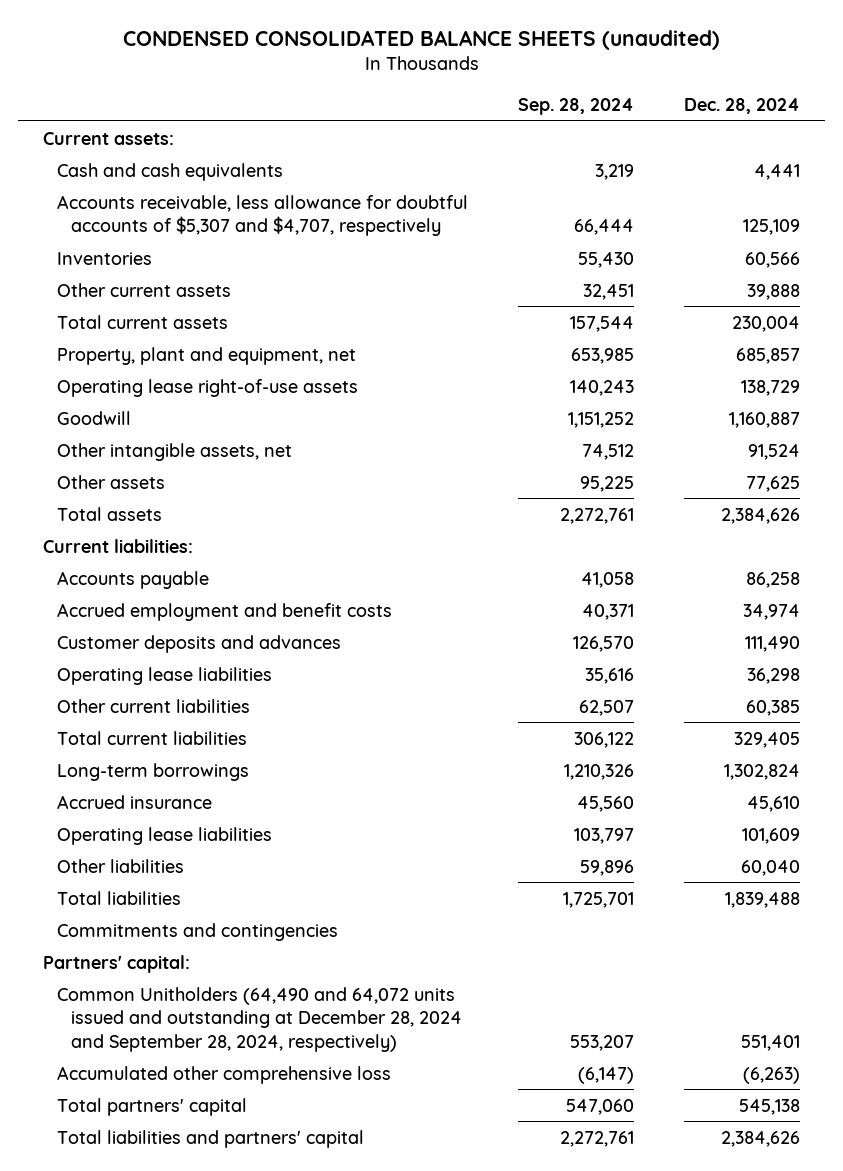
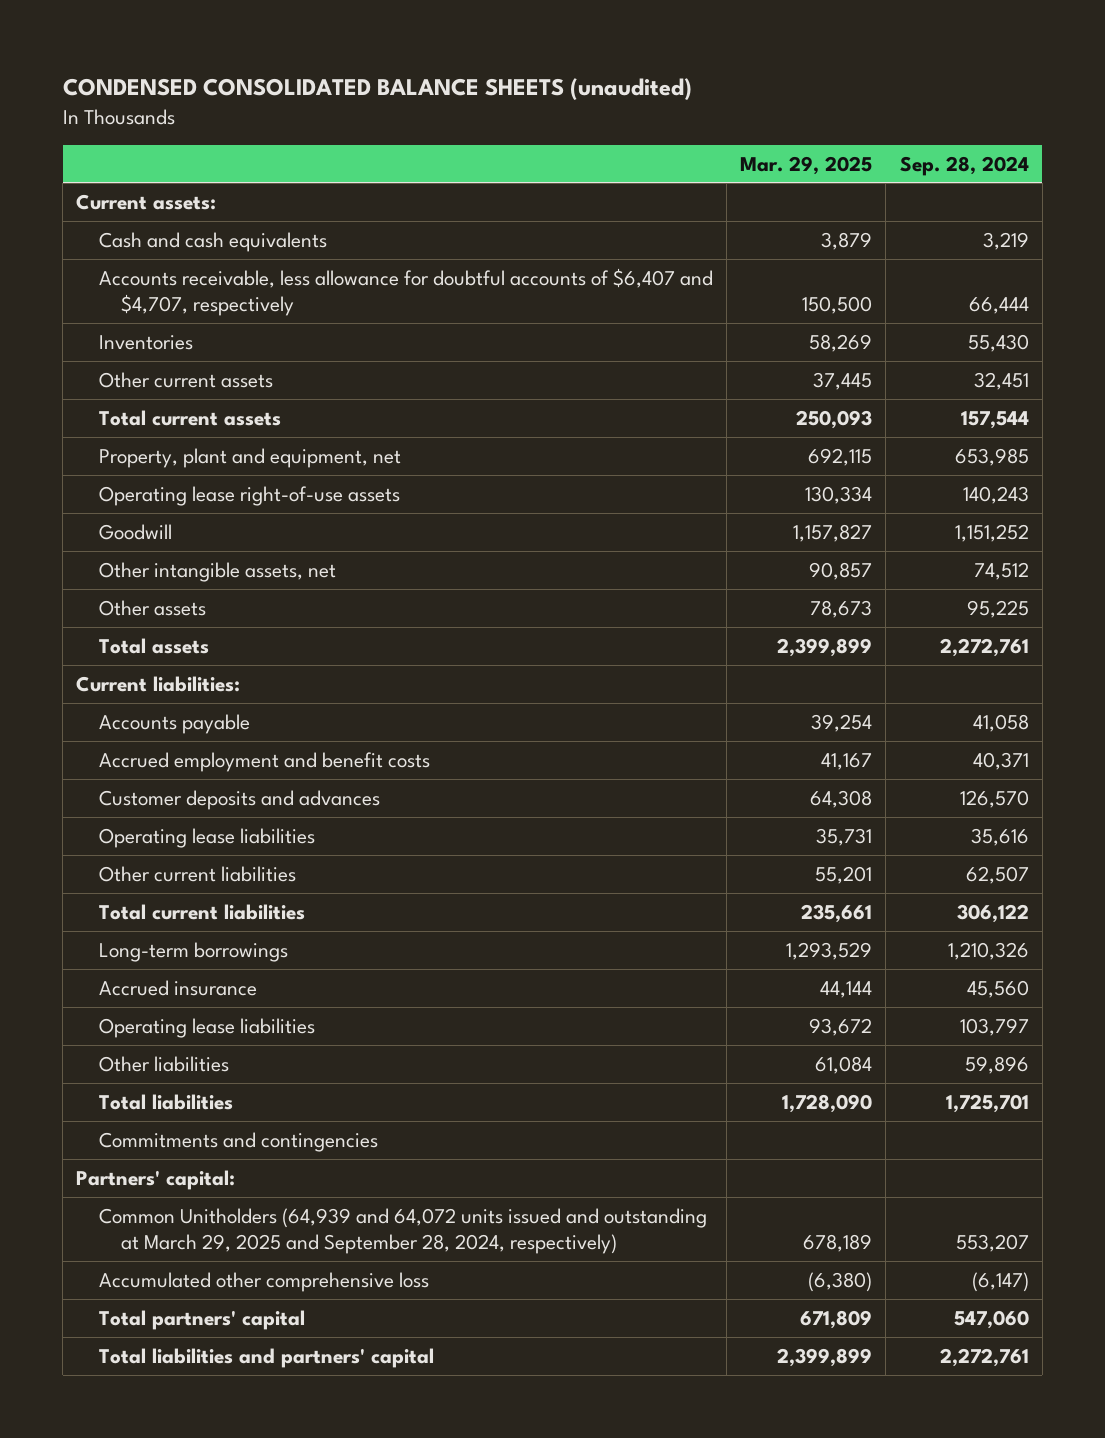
- | Sep. 28, 2024 | Dec. 28, 2024
+ | Mar. 29, 2025 | Sep. 28, 2024
- Accounts receivable, less allowance for doubtful accounts of $5,307 and $4,707, respectively | 66,444 | 125,109
+ Accounts receivable, less allowance for doubtful accounts of $6,407 and $4,707, respectively | 150,500 | 66,444
- Common Unitholders (64,490 and 64,072 units issued and outstanding at December 28, 2024 and September 28, 2024, respectively) | 553,207 | 551,401
+ Common Unitholders (64,939 and 64,072 units issued and outstanding at March 29, 2025 and September 28, 2024, respectively) | 678,189 | 553,207

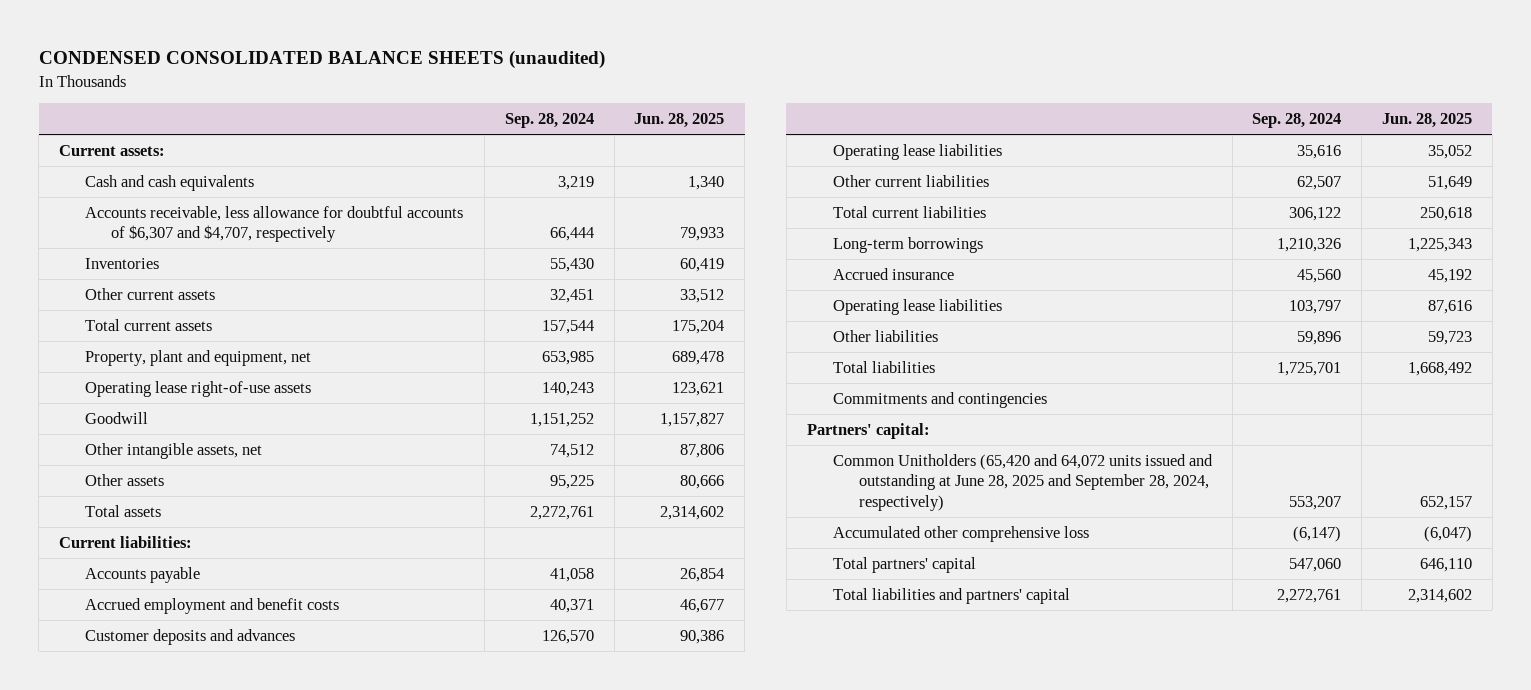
- | Mar. 29, 2025 | Sep. 28, 2024
+ | Sep. 28, 2024 | Jun. 28, 2025
- Accounts receivable, less allowance for doubtful accounts of $6,407 and $4,707, respectively | 150,500 | 66,444
+ Accounts receivable, less allowance for doubtful accounts of $6,307 and $4,707, respectively | 66,444 | 79,933
- Common Unitholders (64,939 and 64,072 units issued and outstanding at March 29, 2025 and September 28, 2024, respectively) | 678,189 | 553,207
+ Common Unitholders (65,420 and 64,072 units issued and outstanding at June 28, 2025 and September 28, 2024, respectively) | 553,207 | 652,157

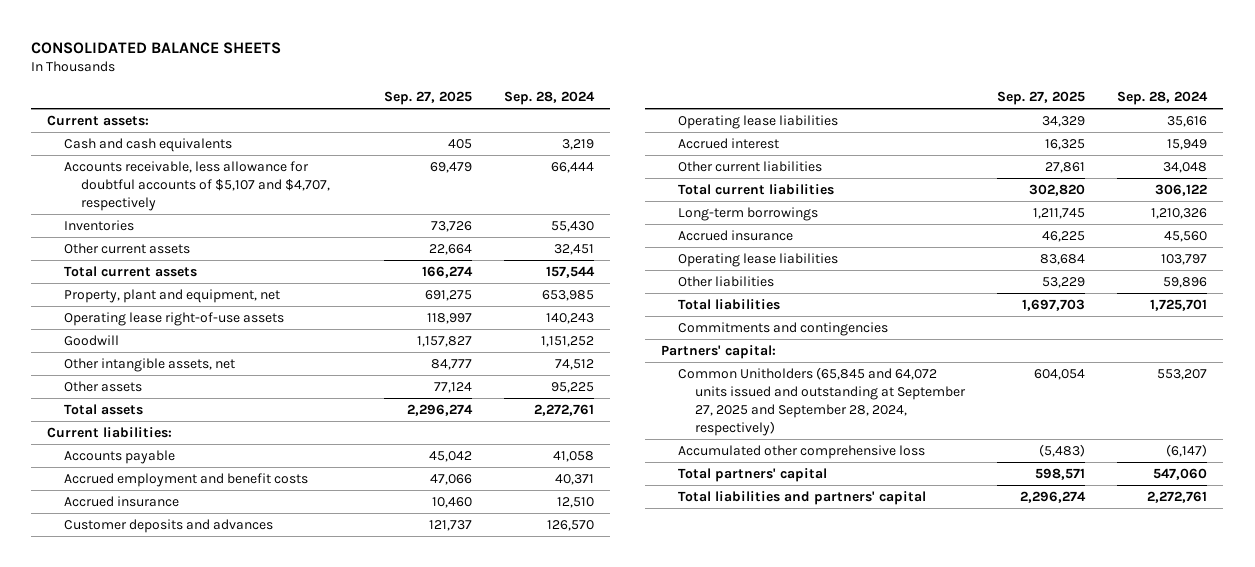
- CONDENSED CONSOLIDATED BALANCE SHEETS (unaudited)
+ CONSOLIDATED BALANCE SHEETS
- | Sep. 28, 2024 | Jun. 28, 2025
+ | Sep. 27, 2025 | Sep. 28, 2024
- Accounts receivable, less allowance for doubtful accounts of $6,307 and $4,707, respectively | 66,444 | 79,933
+ Accounts receivable, less allowance for doubtful accounts of $5,107 and $4,707, respectively | 69,479 | 66,444
+ Accrued insurance | 10,460 | 12,510
- Other current liabilities | 62,507 | 51,649
+ Accrued interest | 16,325 | 15,949
+ Other current liabilities | 27,861 | 34,048
- Common Unitholders (65,420 and 64,072 units issued and outstanding at June 28, 2025 and September 28, 2024, respectively) | 553,207 | 652,157
+ Common Unitholders (65,845 and 64,072 units issued and outstanding at September 27, 2025 and September 28, 2024, respectively) | 604,054 | 553,207

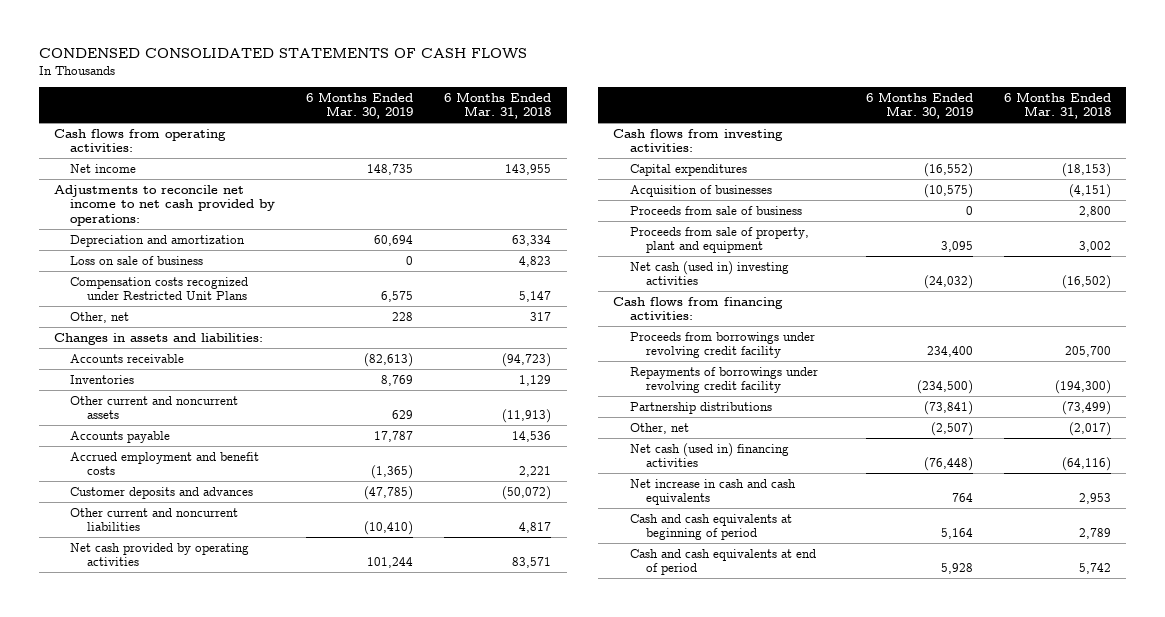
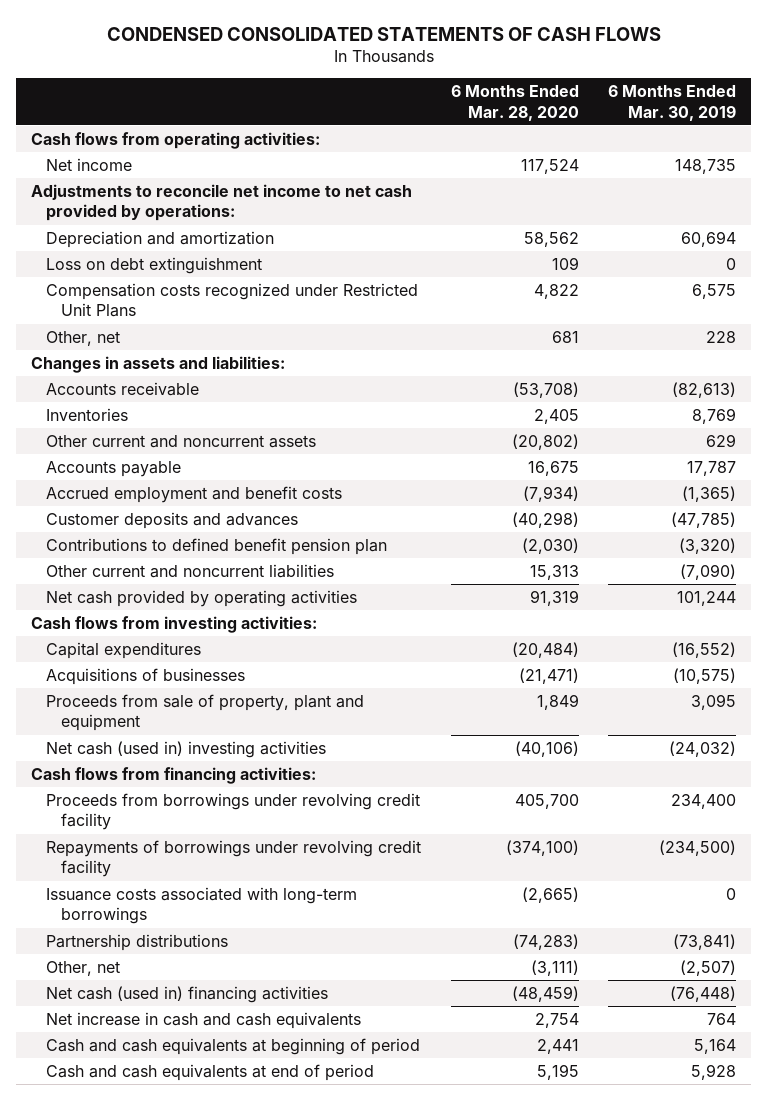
- | 6 Months Ended Mar. 30, 2019 | 6 Months Ended Mar. 31, 2018
+ | 6 Months Ended Mar. 28, 2020 | 6 Months Ended Mar. 30, 2019
- Loss on sale of business | 0 | 4,823
+ Loss on debt extinguishment | 109 | 0
- Other current and noncurrent liabilities | (10,410) | 4,817
+ Contributions to defined benefit pension plan | (2,030) | (3,320)
+ Other current and noncurrent liabilities | 15,313 | (7,090)
- Acquisition of businesses | (10,575) | (4,151)
- Proceeds from sale of business | 0 | 2,800
+ Acquisitions of businesses | (21,471) | (10,575)
+ Issuance costs associated with long-term borrowings | (2,665) | 0

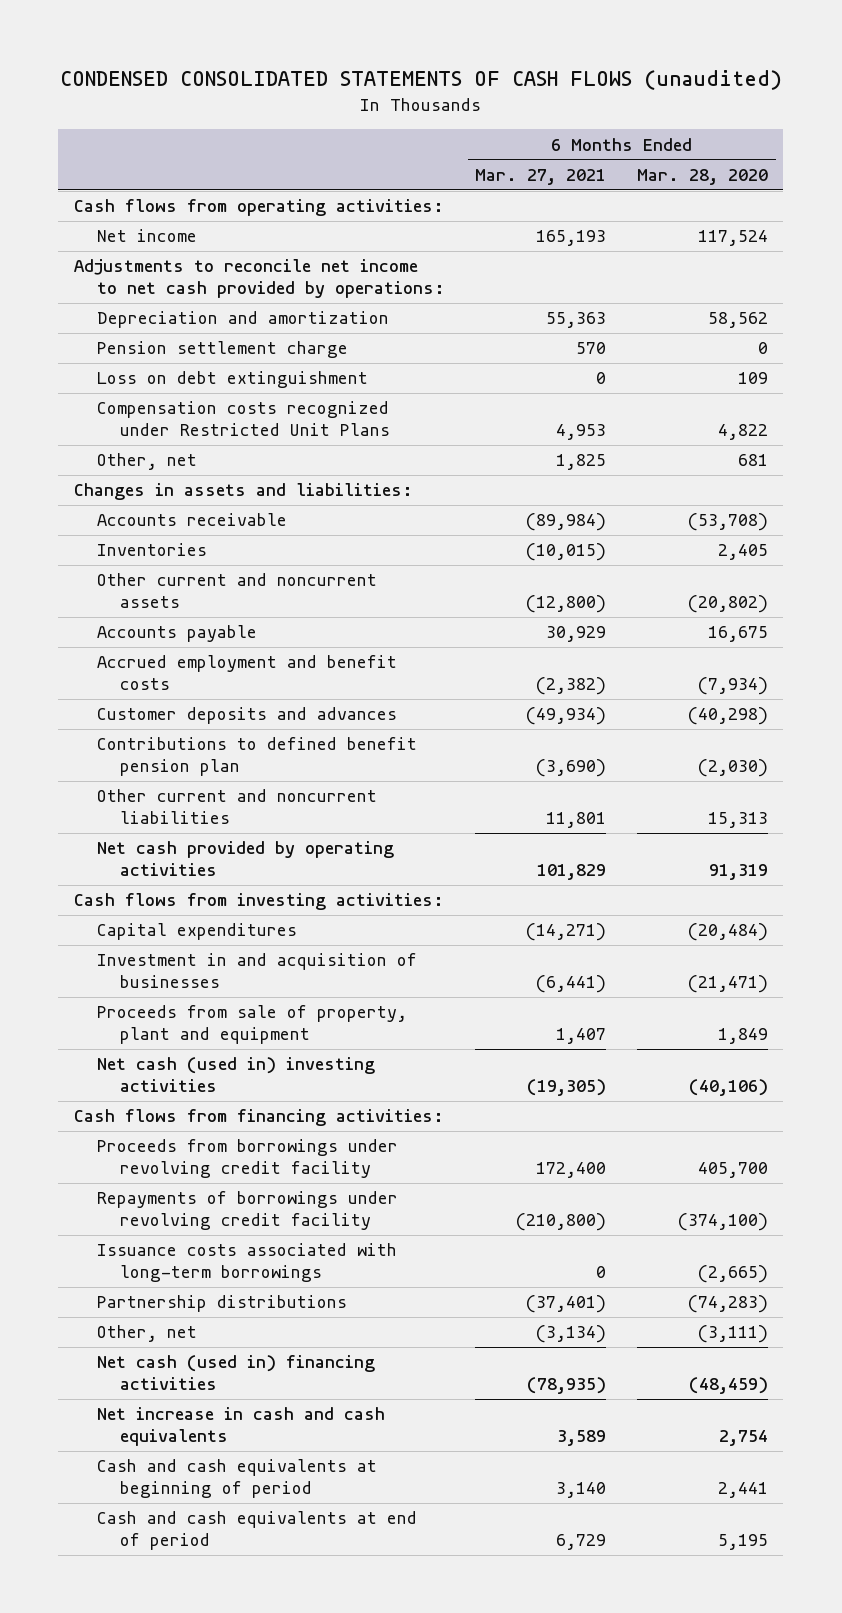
- CONDENSED CONSOLIDATED STATEMENTS OF CASH FLOWS
+ CONDENSED CONSOLIDATED STATEMENTS OF CASH FLOWS (unaudited)
- | 6 Months Ended Mar. 28, 2020 | 6 Months Ended Mar. 30, 2019
+ | 6 Months Ended Mar. 27, 2021 | 6 Months Ended Mar. 28, 2020
+ Pension settlement charge | 570 | 0
- Acquisitions of businesses | (21,471) | (10,575)
+ Investment in and acquisition of businesses | (6,441) | (21,471)

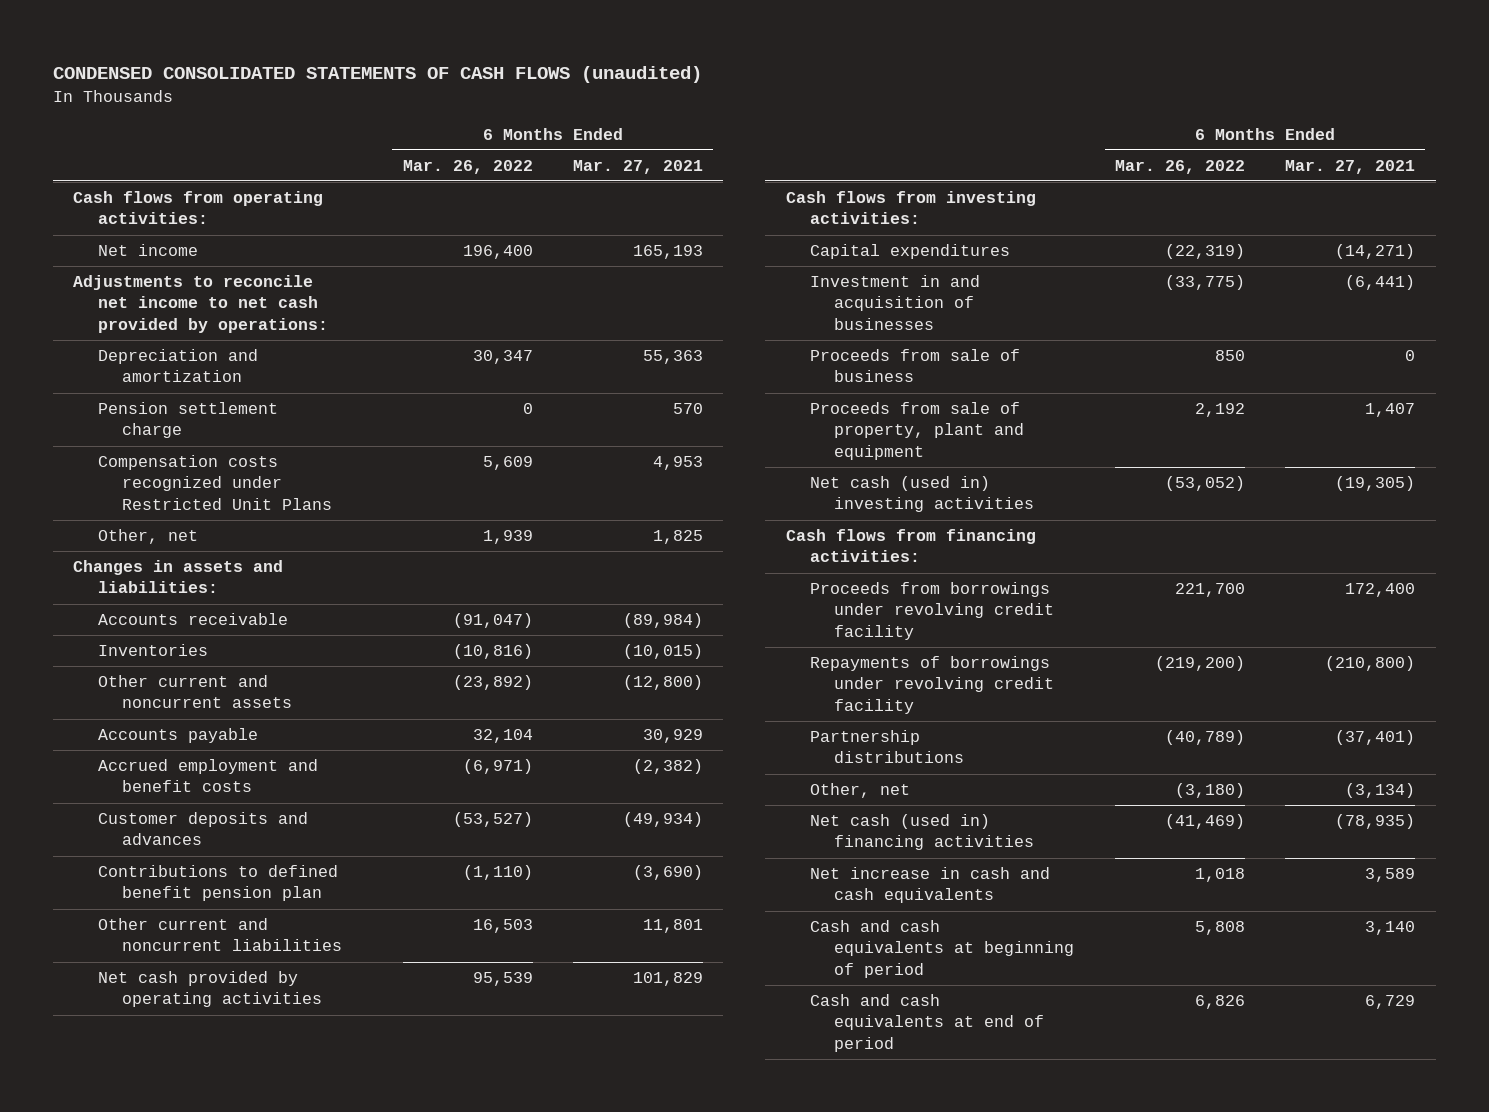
- | 6 Months Ended Mar. 27, 2021 | 6 Months Ended Mar. 28, 2020
+ | 6 Months Ended Mar. 26, 2022 | 6 Months Ended Mar. 27, 2021
- Loss on debt extinguishment | 0 | 109
+ Proceeds from sale of business | 850 | 0
- Issuance costs associated with long-term borrowings | 0 | (2,665)

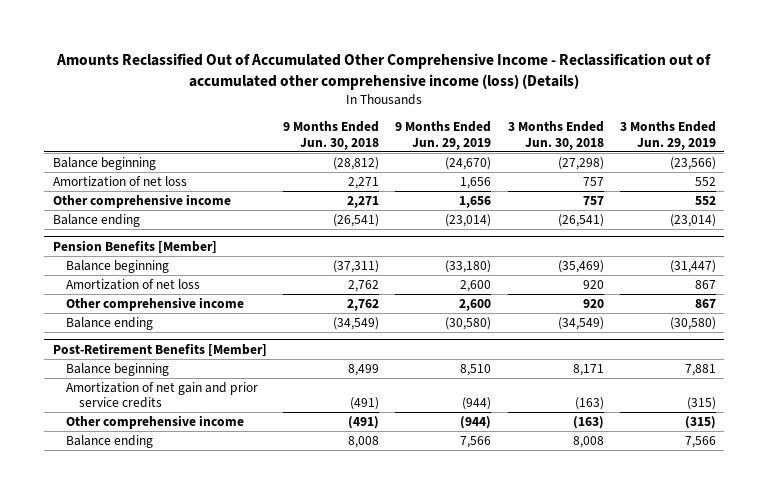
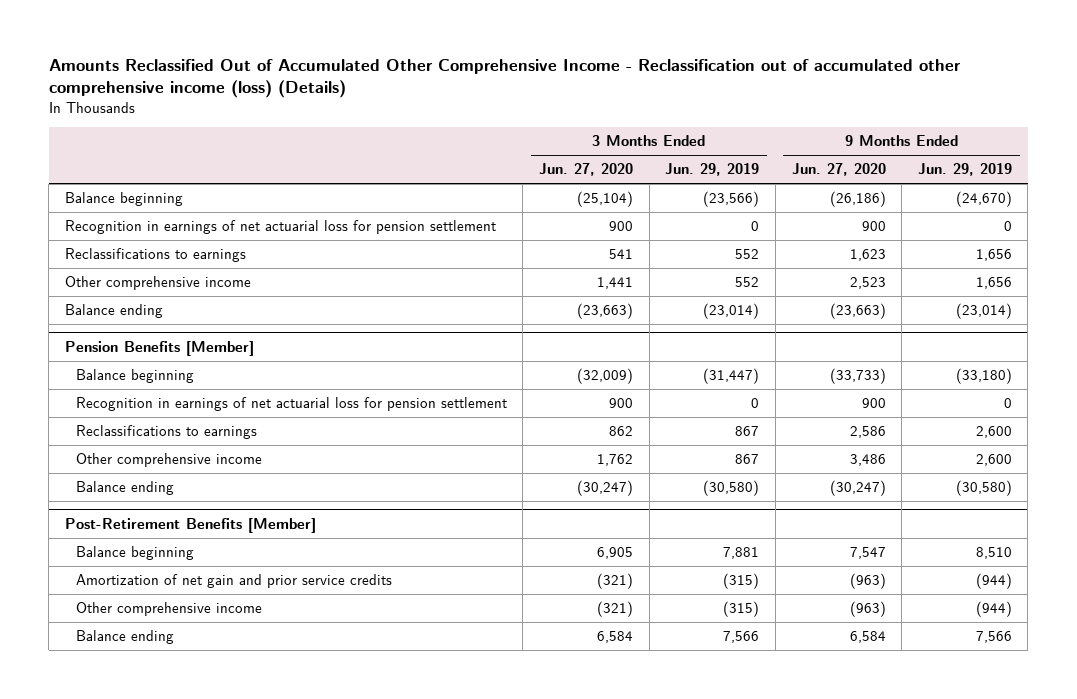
- | 9 Months Ended Jun. 30, 2018 | 9 Months Ended Jun. 29, 2019 | 3 Months Ended Jun. 30, 2018 | 3 Months Ended Jun. 29, 2019
+ | 3 Months Ended Jun. 27, 2020 | 3 Months Ended Jun. 29, 2019 | 9 Months Ended Jun. 27, 2020 | 9 Months Ended Jun. 29, 2019
- Amortization of net loss | 2,271 | 1,656 | 757 | 552
+ Recognition in earnings of net actuarial loss for pension settlement | 900 | 0 | 900 | 0
+ Reclassifications to earnings | 541 | 552 | 1,623 | 1,656
@ Pension Benefits [Member]
- Amortization of net loss | 2,762 | 2,600 | 920 | 867
+ Recognition in earnings of net actuarial loss for pension settlement | 900 | 0 | 900 | 0
+ Reclassifications to earnings | 862 | 867 | 2,586 | 2,600

